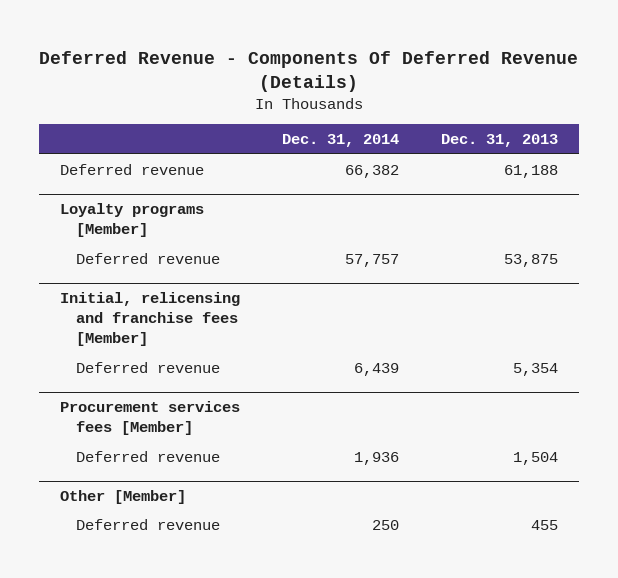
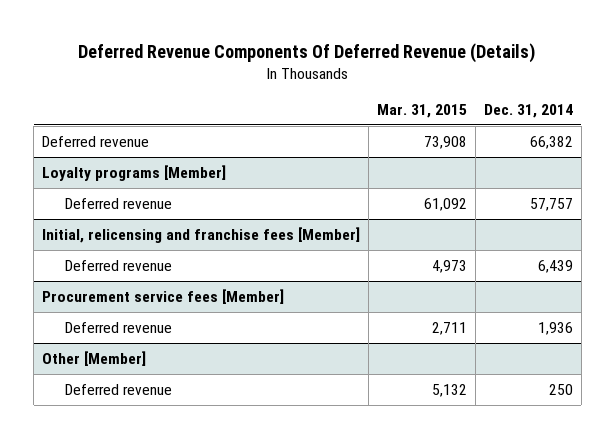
- Deferred Revenue - Components Of Deferred Revenue (Details)
+ Deferred Revenue Components Of Deferred Revenue (Details)
- | Dec. 31, 2014 | Dec. 31, 2013
+ | Mar. 31, 2015 | Dec. 31, 2014
- Procurement services fees [Member]
+ Procurement service fees [Member]

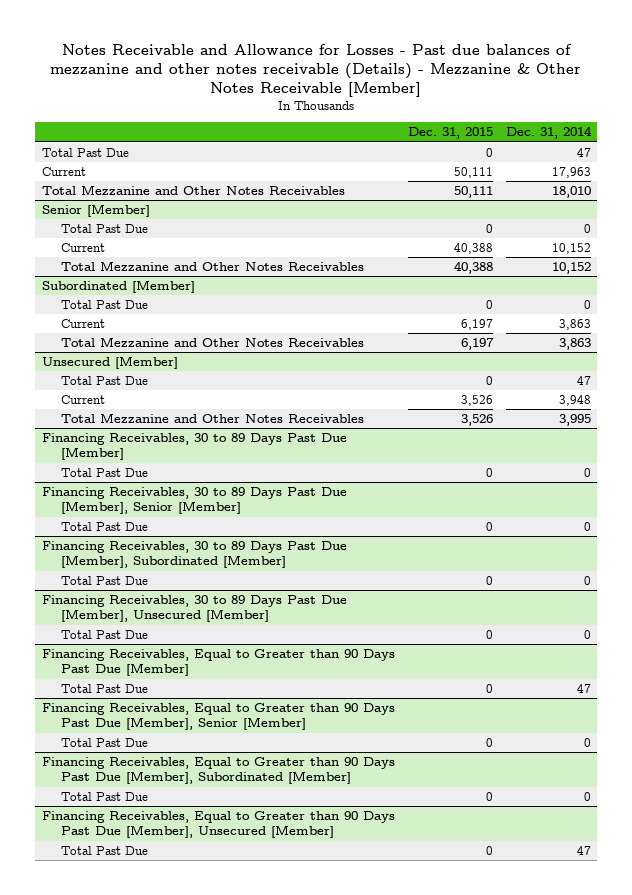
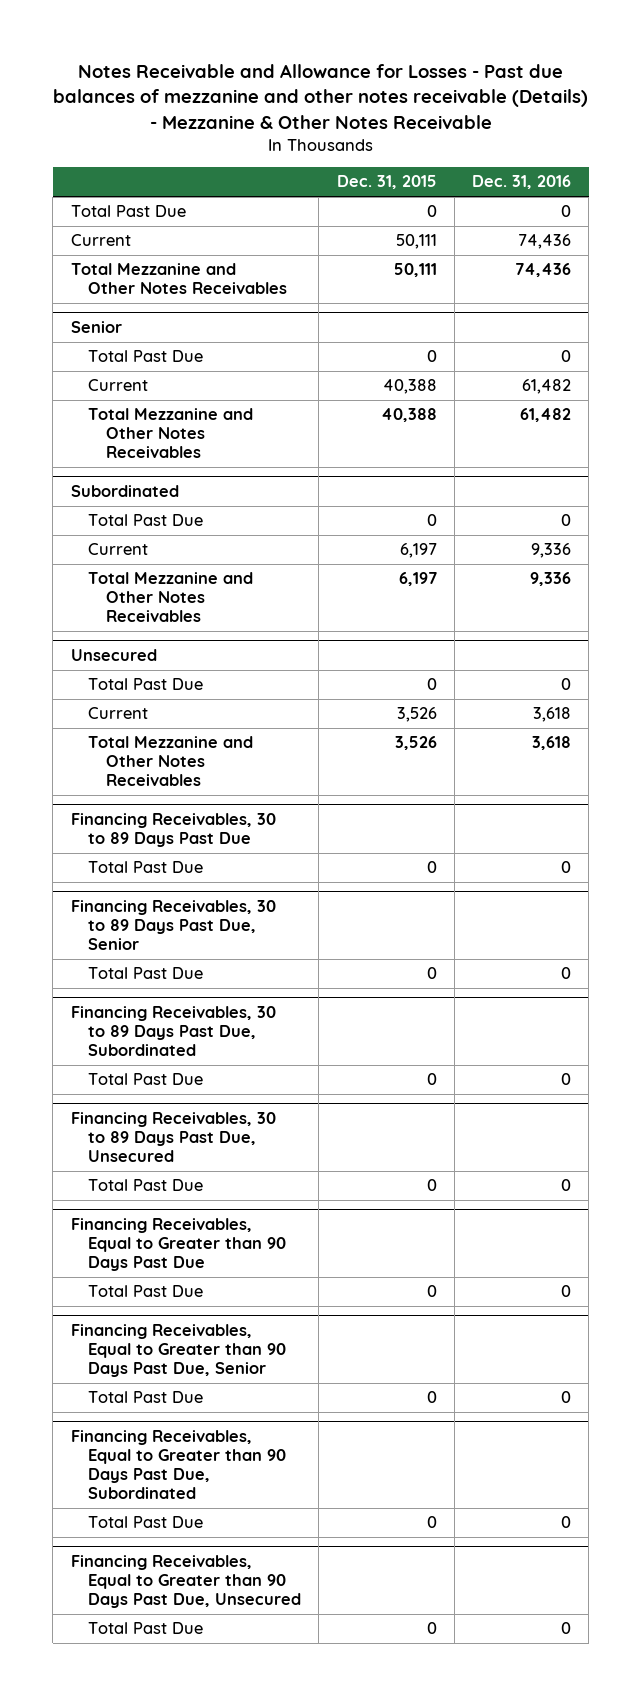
- Notes Receivable and Allowance for Losses - Past due balances of mezzanine and other notes receivable (Details) - Mezzanine & Other Notes Receivable [Member]
+ Notes Receivable and Allowance for Losses - Past due balances of mezzanine and other notes receivable (Details) - Mezzanine & Other Notes Receivable
- | Dec. 31, 2015 | Dec. 31, 2014
+ | Dec. 31, 2015 | Dec. 31, 2016
- Senior [Member]
+ Senior
- Subordinated [Member]
+ Subordinated
- Unsecured [Member]
+ Unsecured
- Financing Receivables, 30 to 89 Days Past Due [Member]
+ Financing Receivables, 30 to 89 Days Past Due
- Financing Receivables, 30 to 89 Days Past Due [Member], Senior [Member]
+ Financing Receivables, 30 to 89 Days Past Due, Senior
- Financing Receivables, 30 to 89 Days Past Due [Member], Subordinated [Member]
+ Financing Receivables, 30 to 89 Days Past Due, Subordinated
- Financing Receivables, 30 to 89 Days Past Due [Member], Unsecured [Member]
+ Financing Receivables, 30 to 89 Days Past Due, Unsecured
- Financing Receivables, Equal to Greater than 90 Days Past Due [Member]
+ Financing Receivables, Equal to Greater than 90 Days Past Due
- Financing Receivables, Equal to Greater than 90 Days Past Due [Member], Senior [Member]
+ Financing Receivables, Equal to Greater than 90 Days Past Due, Senior
- Financing Receivables, Equal to Greater than 90 Days Past Due [Member], Subordinated [Member]
+ Financing Receivables, Equal to Greater than 90 Days Past Due, Subordinated
- Financing Receivables, Equal to Greater than 90 Days Past Due [Member], Unsecured [Member]
+ Financing Receivables, Equal to Greater than 90 Days Past Due, Unsecured

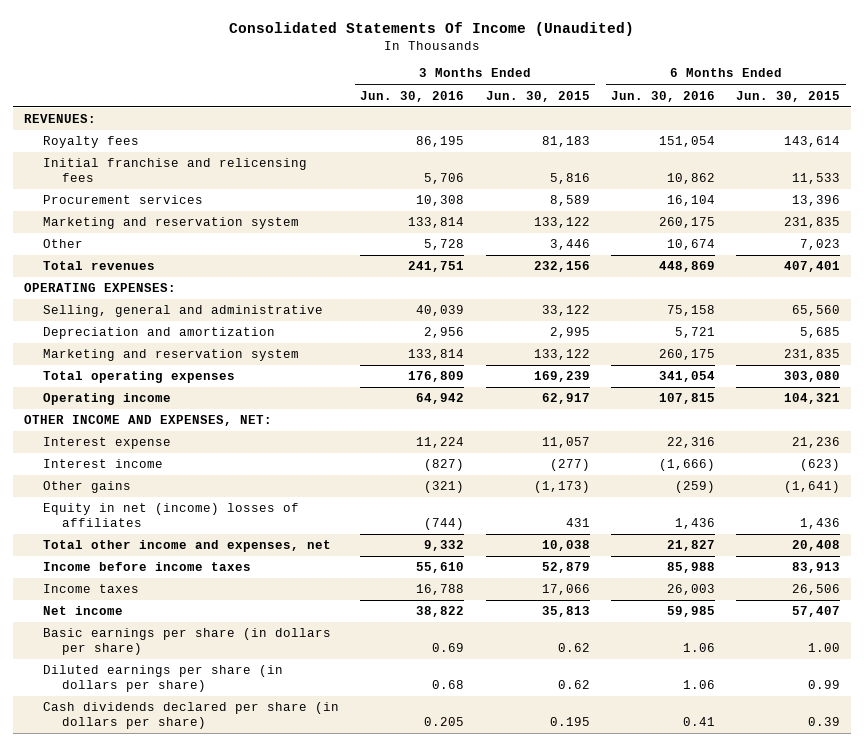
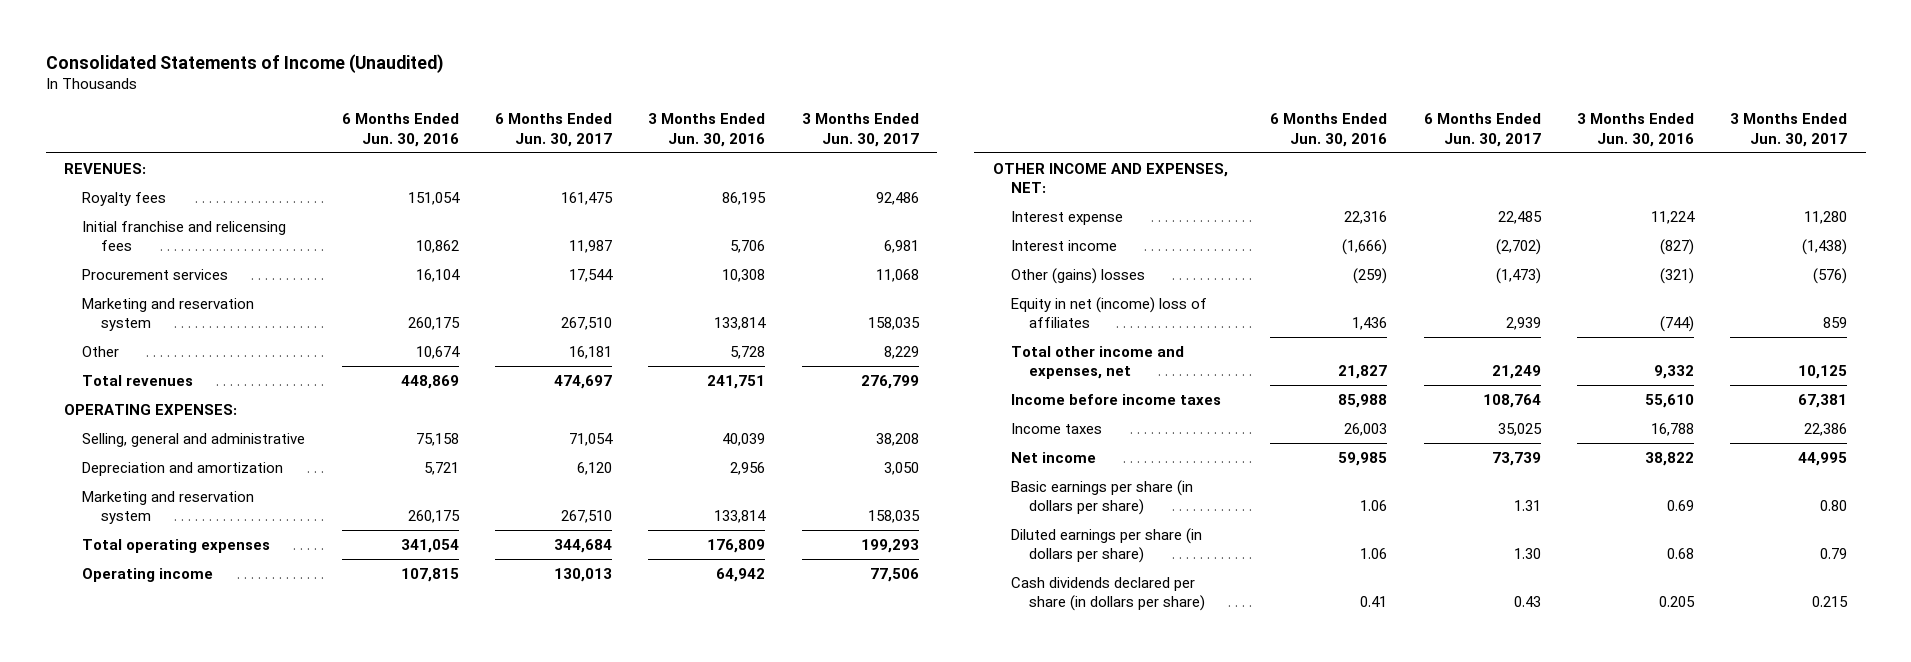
- Consolidated Statements Of Income (Unaudited)
+ Consolidated Statements of Income (Unaudited)
- | 3 Months Ended Jun. 30, 2016 | 3 Months Ended Jun. 30, 2015 | 6 Months Ended Jun. 30, 2016 | 6 Months Ended Jun. 30, 2015
+ | 6 Months Ended Jun. 30, 2016 | 6 Months Ended Jun. 30, 2017 | 3 Months Ended Jun. 30, 2016 | 3 Months Ended Jun. 30, 2017
- Other gains | (321) | (1,173) | (259) | (1,641)
- Equity in net (income) losses of affiliates | (744) | 431 | 1,436 | 1,436
+ Other (gains) losses | (259) | (1,473) | (321) | (576)
+ Equity in net (income) loss of affiliates | 1,436 | 2,939 | (744) | 859

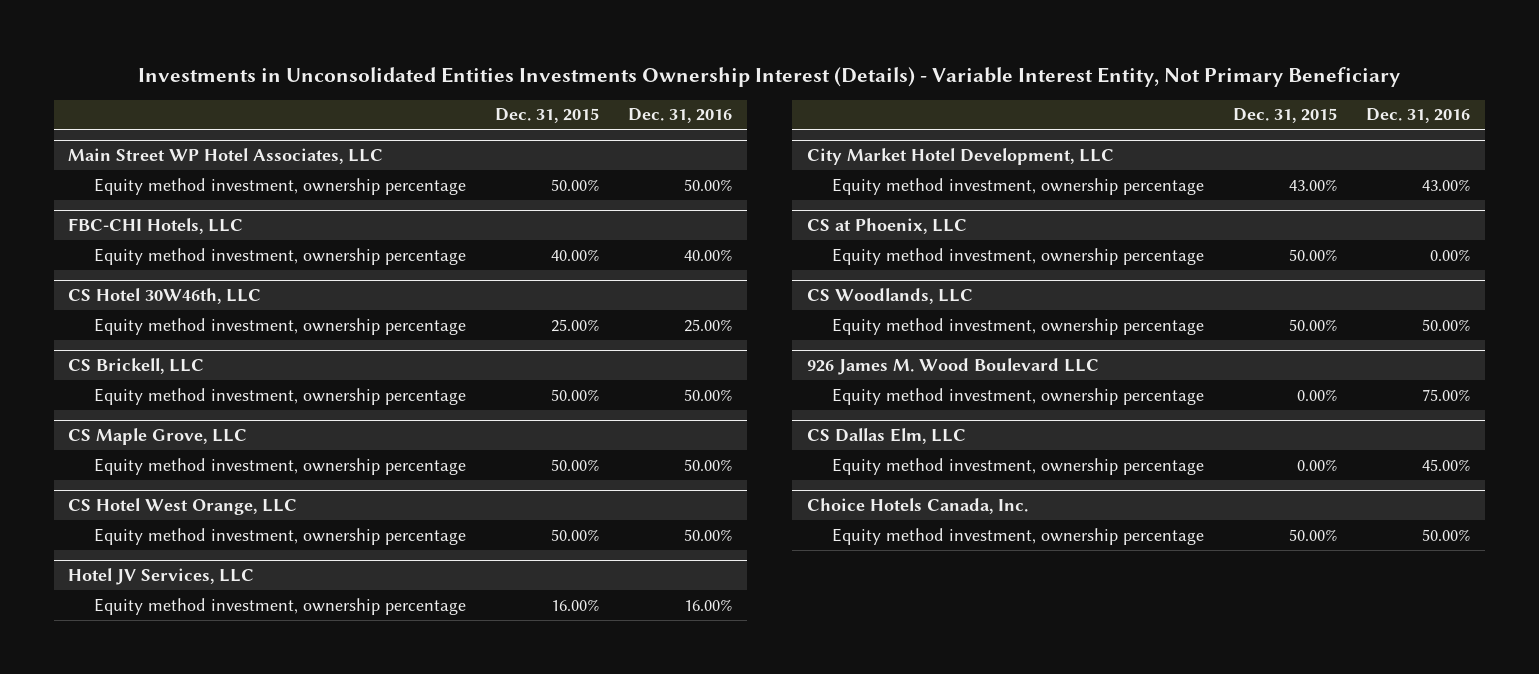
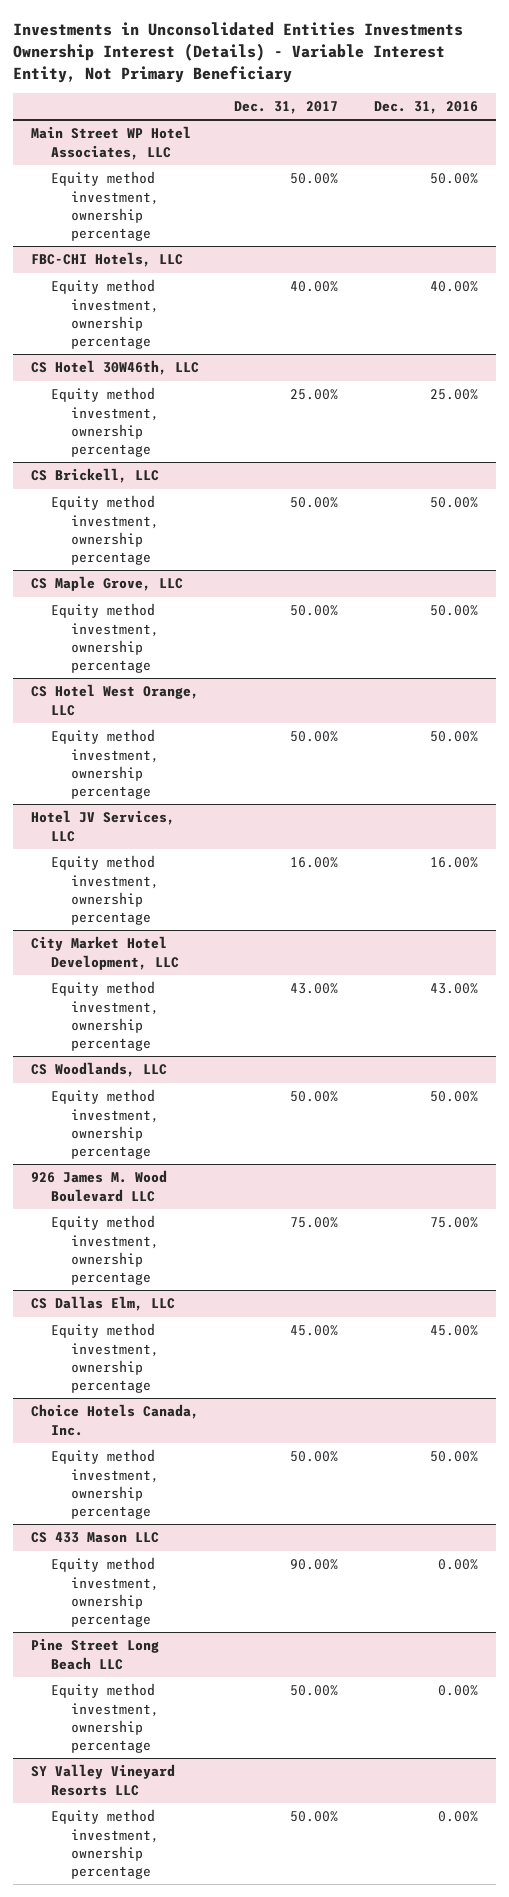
- | Dec. 31, 2015 | Dec. 31, 2016
+ | Dec. 31, 2017 | Dec. 31, 2016
- CS at Phoenix, LLC
- Equity method investment, ownership percentage | 50.00% | 0.00%
+ CS 433 Mason LLC
+ Equity method investment, ownership percentage | 90.00% | 0.00%
+ Pine Street Long Beach LLC
+ Equity method investment, ownership percentage | 50.00% | 0.00%
+ SY Valley Vineyard Resorts LLC
+ Equity method investment, ownership percentage | 50.00% | 0.00%

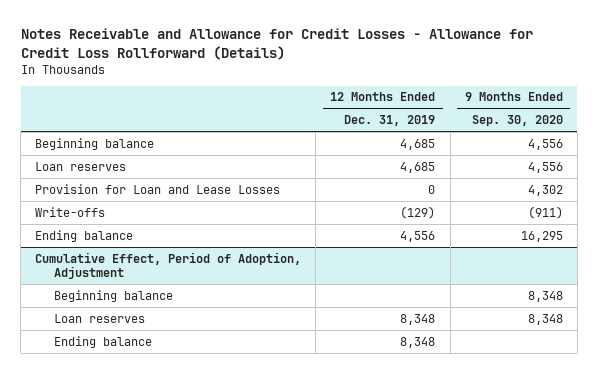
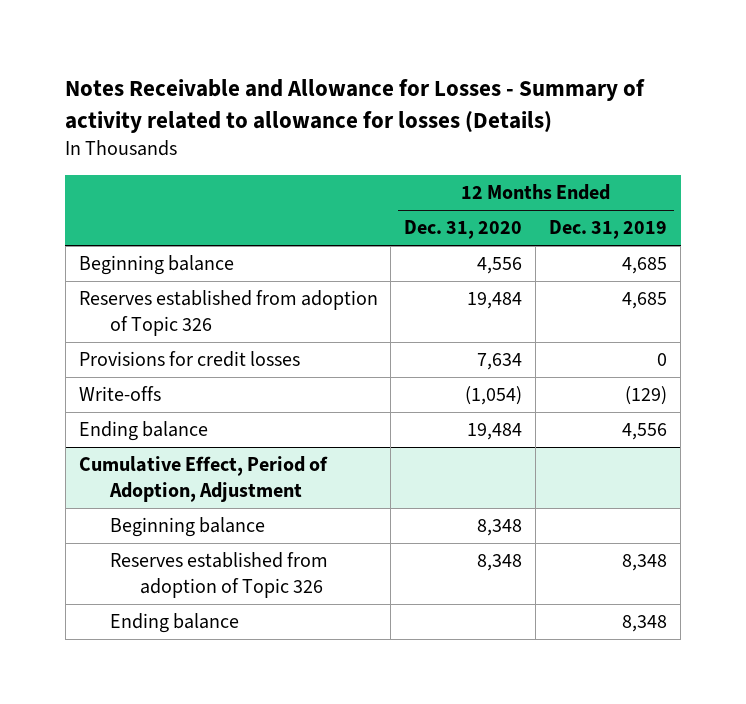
- Notes Receivable and Allowance for Credit Losses - Allowance for Credit Loss Rollforward (Details)
+ Notes Receivable and Allowance for Losses - Summary of activity related to allowance for losses (Details)
- | 12 Months Ended Dec. 31, 2019 | 9 Months Ended Sep. 30, 2020
+ | 12 Months Ended Dec. 31, 2020 | 12 Months Ended Dec. 31, 2019
- Loan reserves | 4,685 | 4,556
- Provision for Loan and Lease Losses | 0 | 4,302
+ Reserves established from adoption of Topic 326 | 19,484 | 4,685
+ Provisions for credit losses | 7,634 | 0
@ Cumulative Effect, Period of Adoption, Adjustment
- Loan reserves | 8,348 | 8,348
+ Reserves established from adoption of Topic 326 | 8,348 | 8,348

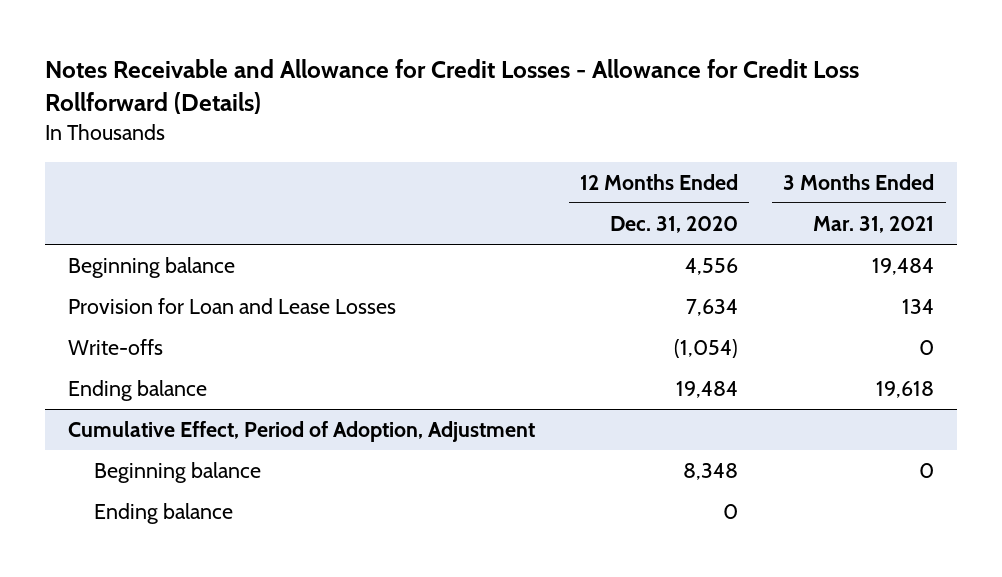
- Notes Receivable and Allowance for Losses - Summary of activity related to allowance for losses (Details)
+ Notes Receivable and Allowance for Credit Losses - Allowance for Credit Loss Rollforward (Details)
- | 12 Months Ended Dec. 31, 2020 | 12 Months Ended Dec. 31, 2019
+ | 12 Months Ended Dec. 31, 2020 | 3 Months Ended Mar. 31, 2021
- Reserves established from adoption of Topic 326 | 19,484 | 4,685
- Provisions for credit losses | 7,634 | 0
+ Provision for Loan and Lease Losses | 7,634 | 134
@ Cumulative Effect, Period of Adoption, Adjustment
- Reserves established from adoption of Topic 326 | 8,348 | 8,348
- Ending balance | | 8,348
+ Ending balance | 0 |

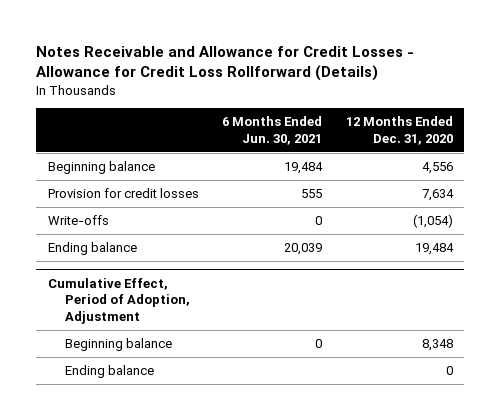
- | 12 Months Ended Dec. 31, 2020 | 3 Months Ended Mar. 31, 2021
+ | 6 Months Ended Jun. 30, 2021 | 12 Months Ended Dec. 31, 2020
- Provision for Loan and Lease Losses | 7,634 | 134
+ Provision for credit losses | 555 | 7,634

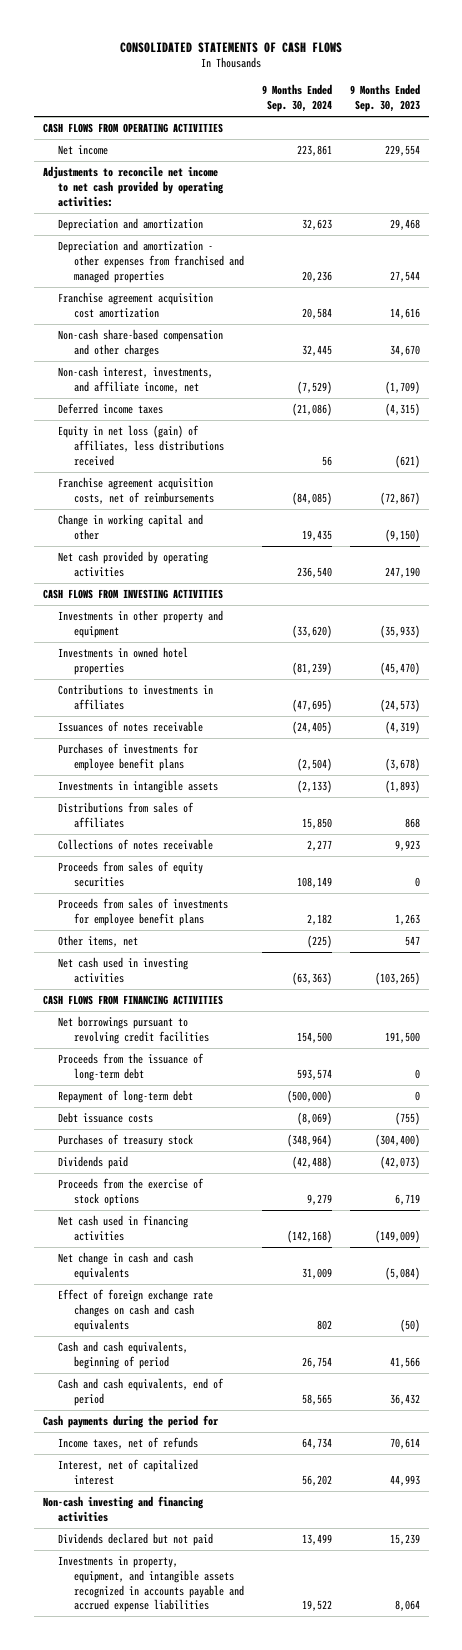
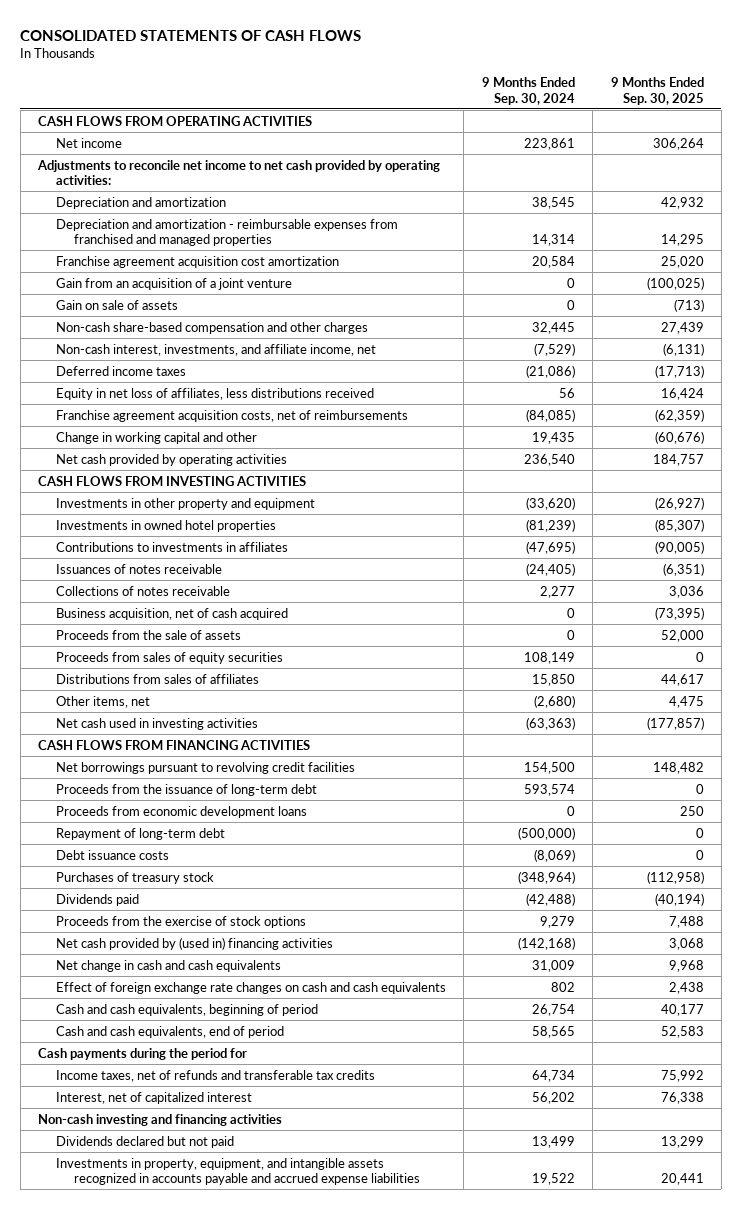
- | 9 Months Ended Sep. 30, 2024 | 9 Months Ended Sep. 30, 2023
+ | 9 Months Ended Sep. 30, 2024 | 9 Months Ended Sep. 30, 2025
- Depreciation and amortization | 32,623 | 29,468
- Depreciation and amortization - other expenses from franchised and managed properties | 20,236 | 27,544
+ Depreciation and amortization | 38,545 | 42,932
+ Depreciation and amortization - reimbursable expenses from franchised and managed properties | 14,314 | 14,295
+ Gain from an acquisition of a joint venture | 0 | (100,025)
+ Gain on sale of assets | 0 | (713)
- Equity in net loss (gain) of affiliates, less distributions received | 56 | (621)
+ Equity in net loss of affiliates, less distributions received | 56 | 16,424
- Purchases of investments for employee benefit plans | (2,504) | (3,678)
- Investments in intangible assets | (2,133) | (1,893)
+ Business acquisition, net of cash acquired | 0 | (73,395)
+ Proceeds from the sale of assets | 0 | 52,000
- Proceeds from sales of investments for employee benefit plans | 2,182 | 1,263
- Other items, net | (225) | 547
moved down: Distributions from sales of affiliates | 15,850 | 44,617
+ Other items, net | (2,680) | 4,475
+ Proceeds from economic development loans | 0 | 250
- Net cash used in financing activities | (142,168) | (149,009)
+ Net cash provided by (used in) financing activities | (142,168) | 3,068
- Income taxes, net of refunds | 64,734 | 70,614
+ Income taxes, net of refunds and transferable tax credits | 64,734 | 75,992

